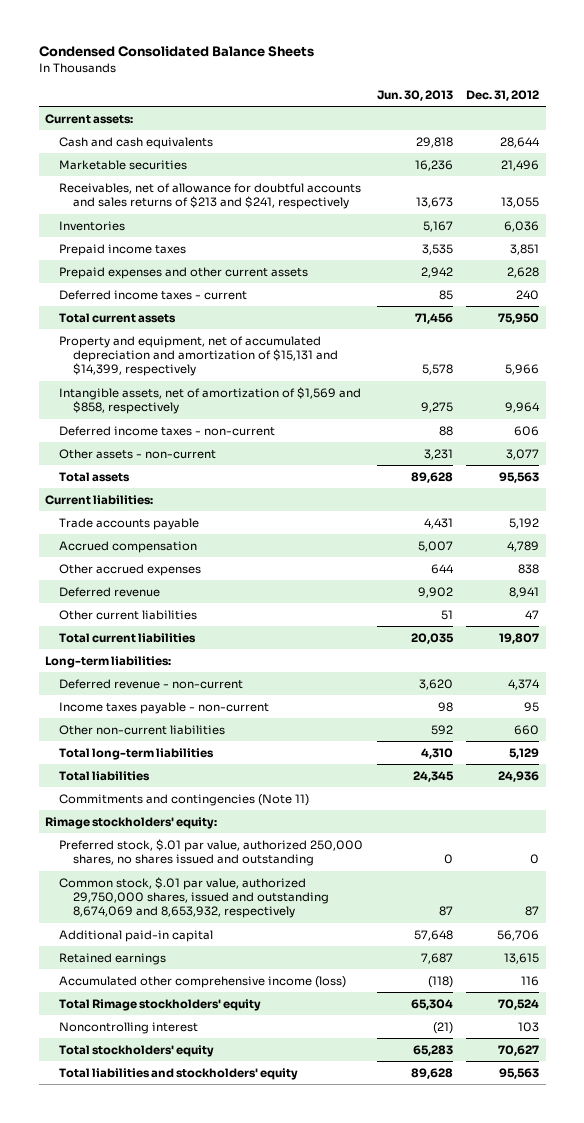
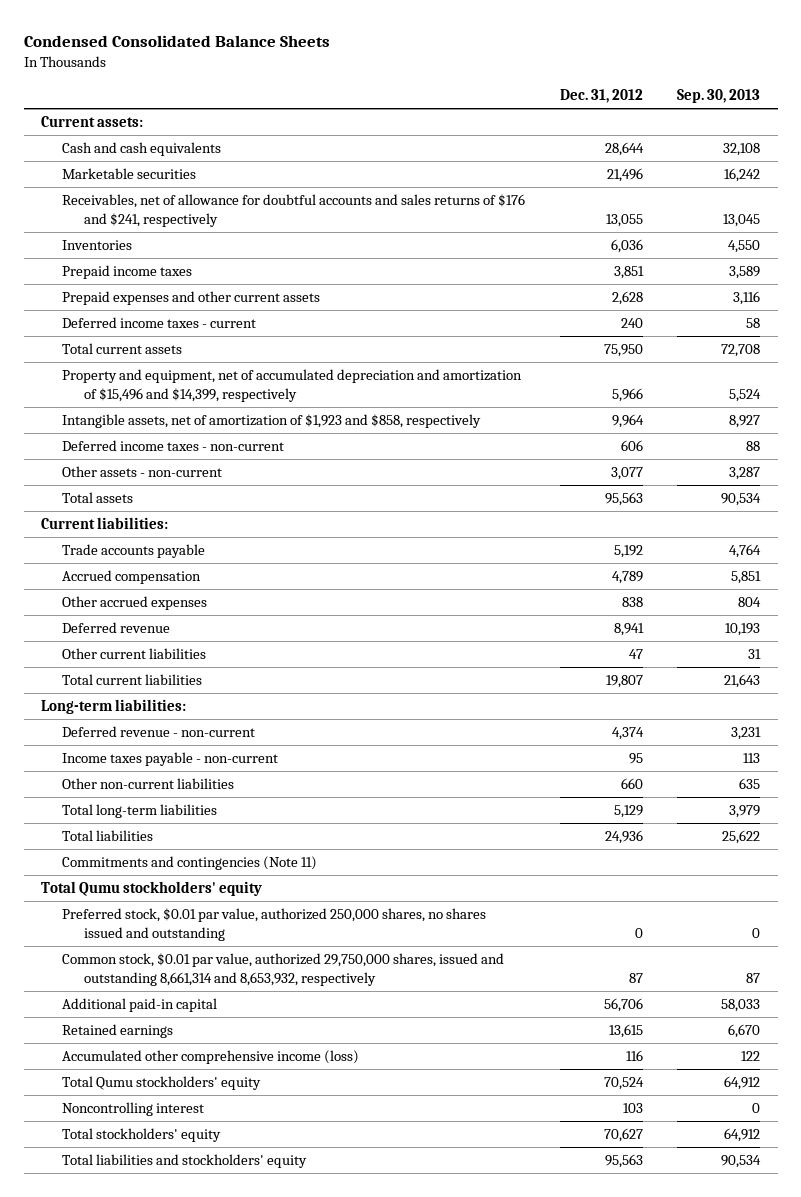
- | Jun. 30, 2013 | Dec. 31, 2012
+ | Dec. 31, 2012 | Sep. 30, 2013
- Receivables, net of allowance for doubtful accounts and sales returns of $213 and $241, respectively | 13,673 | 13,055
+ Receivables, net of allowance for doubtful accounts and sales returns of $176 and $241, respectively | 13,055 | 13,045
- Property and equipment, net of accumulated depreciation and amortization of $15,131 and $14,399, respectively | 5,578 | 5,966
- Intangible assets, net of amortization of $1,569 and $858, respectively | 9,275 | 9,964
+ Property and equipment, net of accumulated depreciation and amortization of $15,496 and $14,399, respectively | 5,966 | 5,524
+ Intangible assets, net of amortization of $1,923 and $858, respectively | 9,964 | 8,927
- Rimage stockholders' equity:
- Preferred stock, $.01 par value, authorized 250,000 shares, no shares issued and outstanding | 0 | 0
- Common stock, $.01 par value, authorized 29,750,000 shares, issued and outstanding 8,674,069 and 8,653,932, respectively | 87 | 87
+ Total Qumu stockholders' equity
+ Preferred stock, $0.01 par value, authorized 250,000 shares, no shares issued and outstanding | 0 | 0
+ Common stock, $0.01 par value, authorized 29,750,000 shares, issued and outstanding 8,661,314 and 8,653,932, respectively | 87 | 87
- Total Rimage stockholders' equity | 65,304 | 70,524
+ Total Qumu stockholders' equity | 70,524 | 64,912

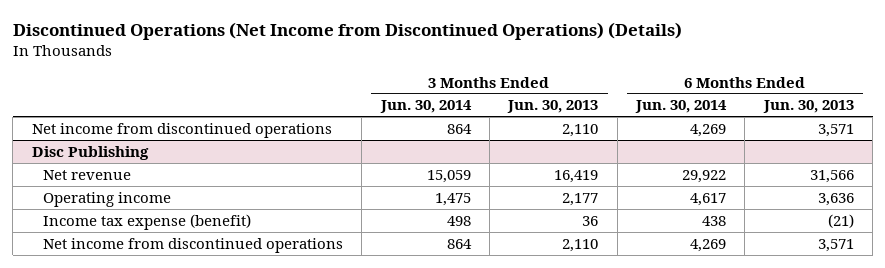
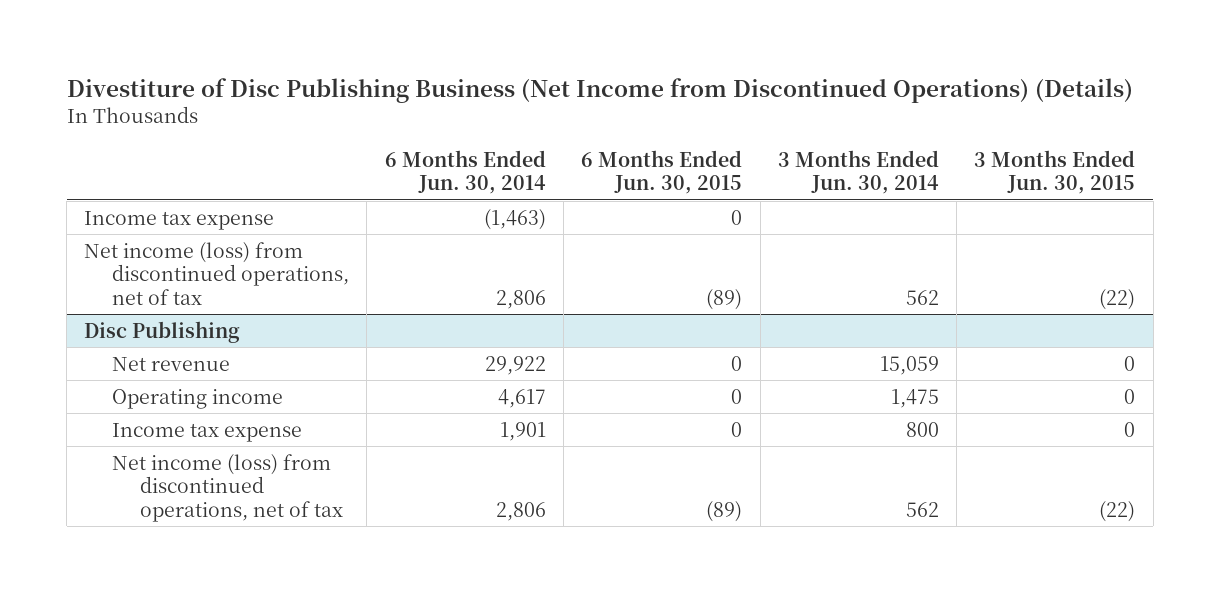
- Discontinued Operations (Net Income from Discontinued Operations) (Details)
+ Divestiture of Disc Publishing Business (Net Income from Discontinued Operations) (Details)
- | 3 Months Ended Jun. 30, 2014 | 3 Months Ended Jun. 30, 2013 | 6 Months Ended Jun. 30, 2014 | 6 Months Ended Jun. 30, 2013
+ | 6 Months Ended Jun. 30, 2014 | 6 Months Ended Jun. 30, 2015 | 3 Months Ended Jun. 30, 2014 | 3 Months Ended Jun. 30, 2015
- Net income from discontinued operations | 864 | 2,110 | 4,269 | 3,571
+ Income tax expense | (1,463) | 0 | |
+ Net income (loss) from discontinued operations, net of tax | 2,806 | (89) | 562 | (22)
@ Disc Publishing
- Income tax expense (benefit) | 498 | 36 | 438 | (21)
- Net income from discontinued operations | 864 | 2,110 | 4,269 | 3,571
+ Income tax expense | 1,901 | 0 | 800 | 0
+ Net income (loss) from discontinued operations, net of tax | 2,806 | (89) | 562 | (22)

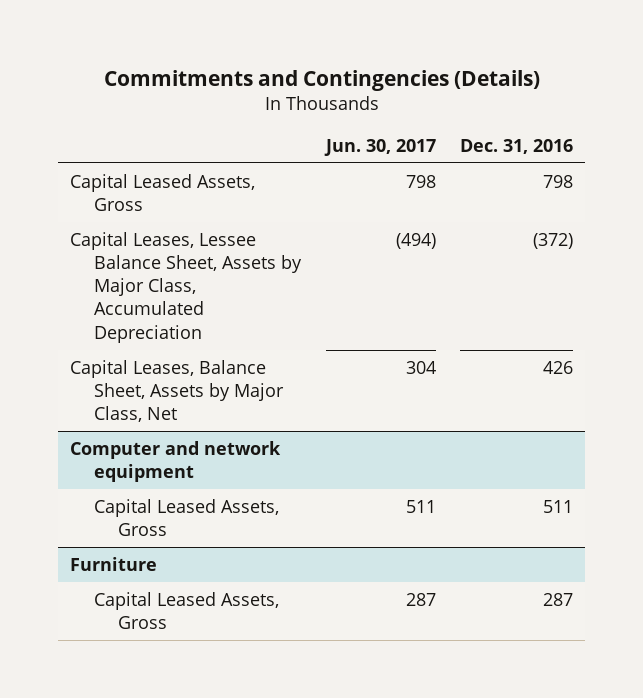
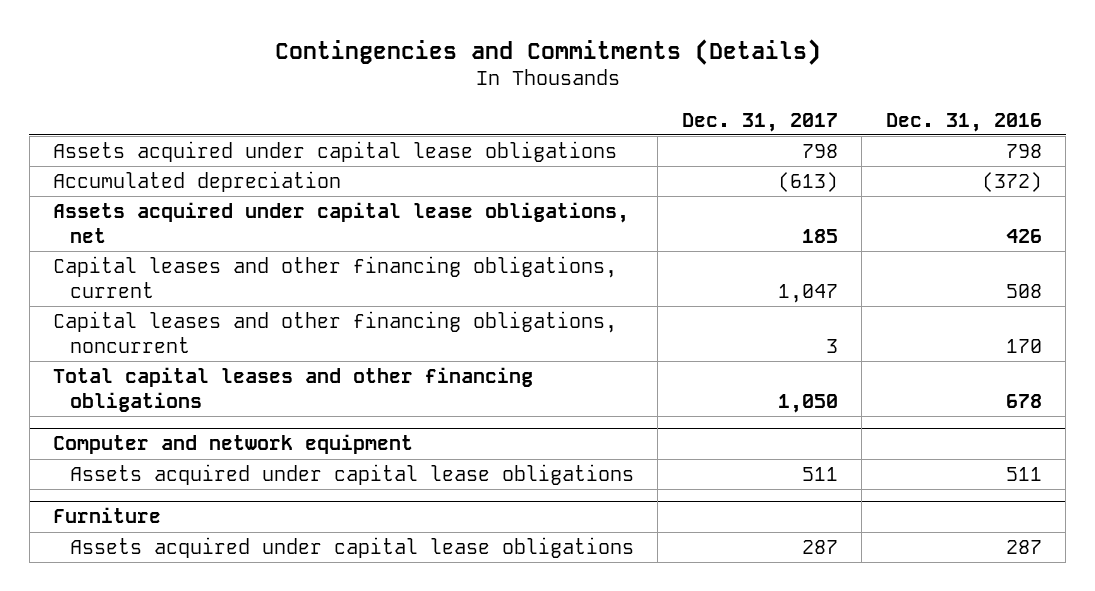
- Commitments and Contingencies (Details)
+ Contingencies and Commitments (Details)
- | Jun. 30, 2017 | Dec. 31, 2016
+ | Dec. 31, 2017 | Dec. 31, 2016
- Capital Leased Assets, Gross | 798 | 798
- Capital Leases, Lessee Balance Sheet, Assets by Major Class, Accumulated Depreciation | (494) | (372)
- Capital Leases, Balance Sheet, Assets by Major Class, Net | 304 | 426
+ Assets acquired under capital lease obligations | 798 | 798
+ Accumulated depreciation | (613) | (372)
+ Assets acquired under capital lease obligations, net | 185 | 426
+ Capital leases and other financing obligations, current | 1,047 | 508
+ Capital leases and other financing obligations, noncurrent | 3 | 170
+ Total capital leases and other financing obligations | 1,050 | 678
@ Computer and network equipment
- Capital Leased Assets, Gross | 511 | 511
+ Assets acquired under capital lease obligations | 511 | 511
@ Furniture
- Capital Leased Assets, Gross | 287 | 287
+ Assets acquired under capital lease obligations | 287 | 287

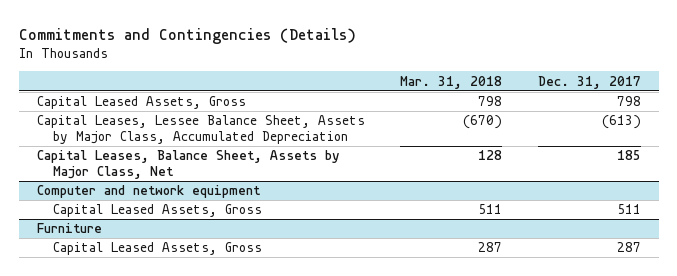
- Contingencies and Commitments (Details)
+ Commitments and Contingencies (Details)
- | Dec. 31, 2017 | Dec. 31, 2016
+ | Mar. 31, 2018 | Dec. 31, 2017
- Assets acquired under capital lease obligations | 798 | 798
- Accumulated depreciation | (613) | (372)
- Assets acquired under capital lease obligations, net | 185 | 426
- Capital leases and other financing obligations, current | 1,047 | 508
- Capital leases and other financing obligations, noncurrent | 3 | 170
- Total capital leases and other financing obligations | 1,050 | 678
+ Capital Leased Assets, Gross | 798 | 798
+ Capital Leases, Lessee Balance Sheet, Assets by Major Class, Accumulated Depreciation | (670) | (613)
+ Capital Leases, Balance Sheet, Assets by Major Class, Net | 128 | 185
@ Computer and network equipment
- Assets acquired under capital lease obligations | 511 | 511
+ Capital Leased Assets, Gross | 511 | 511
@ Furniture
- Assets acquired under capital lease obligations | 287 | 287
+ Capital Leased Assets, Gross | 287 | 287

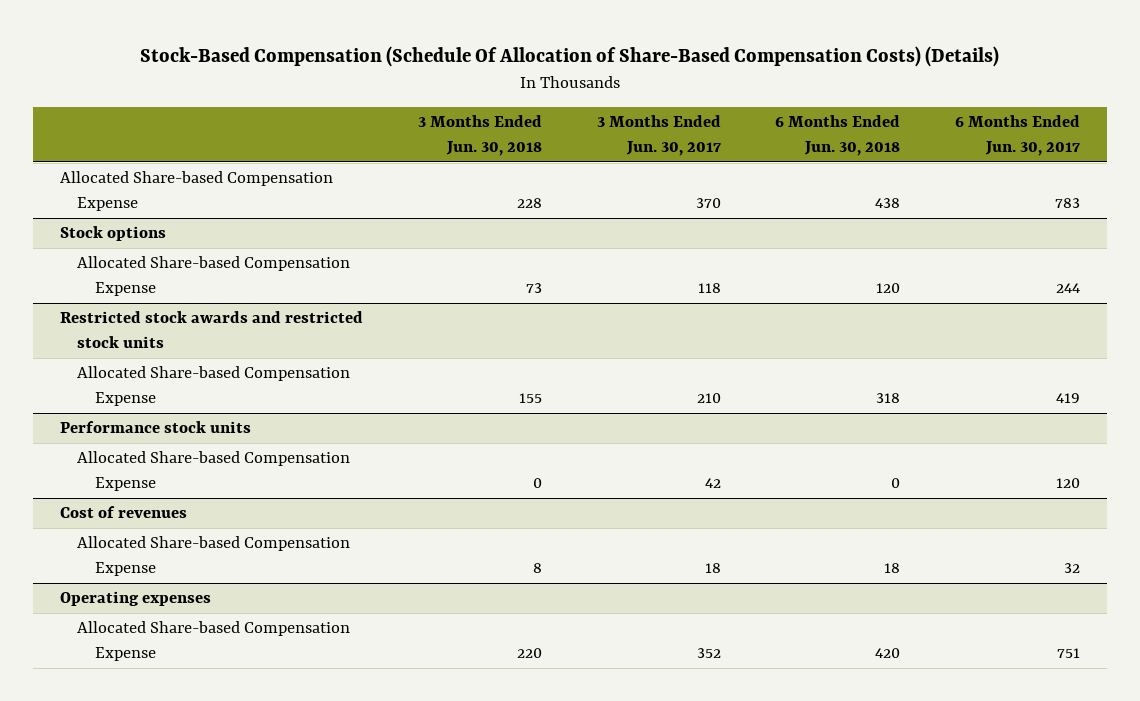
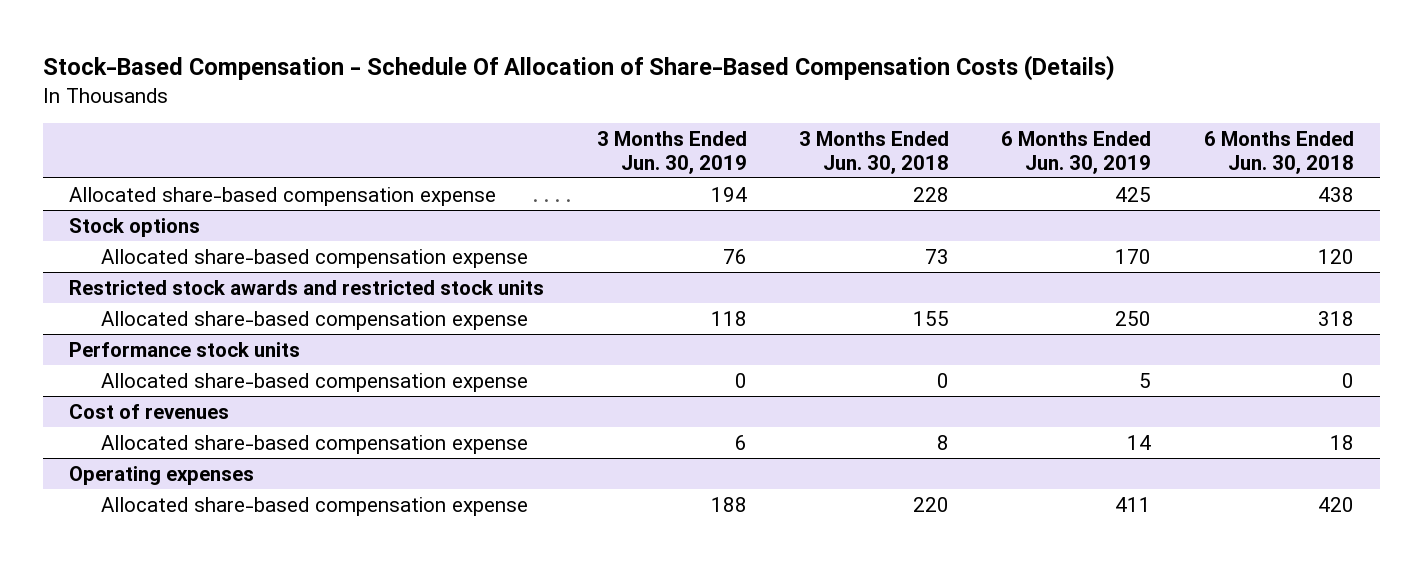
- Stock-Based Compensation (Schedule Of Allocation of Share-Based Compensation Costs) (Details)
+ Stock-Based Compensation - Schedule Of Allocation of Share-Based Compensation Costs (Details)
- | 3 Months Ended Jun. 30, 2018 | 3 Months Ended Jun. 30, 2017 | 6 Months Ended Jun. 30, 2018 | 6 Months Ended Jun. 30, 2017
+ | 3 Months Ended Jun. 30, 2019 | 3 Months Ended Jun. 30, 2018 | 6 Months Ended Jun. 30, 2019 | 6 Months Ended Jun. 30, 2018
- Allocated Share-based Compensation Expense | 228 | 370 | 438 | 783
+ Allocated share-based compensation expense | 194 | 228 | 425 | 438
@ Stock options
- Allocated Share-based Compensation Expense | 73 | 118 | 120 | 244
+ Allocated share-based compensation expense | 76 | 73 | 170 | 120
@ Restricted stock awards and restricted stock units
- Allocated Share-based Compensation Expense | 155 | 210 | 318 | 419
+ Allocated share-based compensation expense | 118 | 155 | 250 | 318
@ Performance stock units
- Allocated Share-based Compensation Expense | 0 | 42 | 0 | 120
+ Allocated share-based compensation expense | 0 | 0 | 5 | 0
@ Cost of revenues
- Allocated Share-based Compensation Expense | 8 | 18 | 18 | 32
+ Allocated share-based compensation expense | 6 | 8 | 14 | 18
@ Operating expenses
- Allocated Share-based Compensation Expense | 220 | 352 | 420 | 751
+ Allocated share-based compensation expense | 188 | 220 | 411 | 420

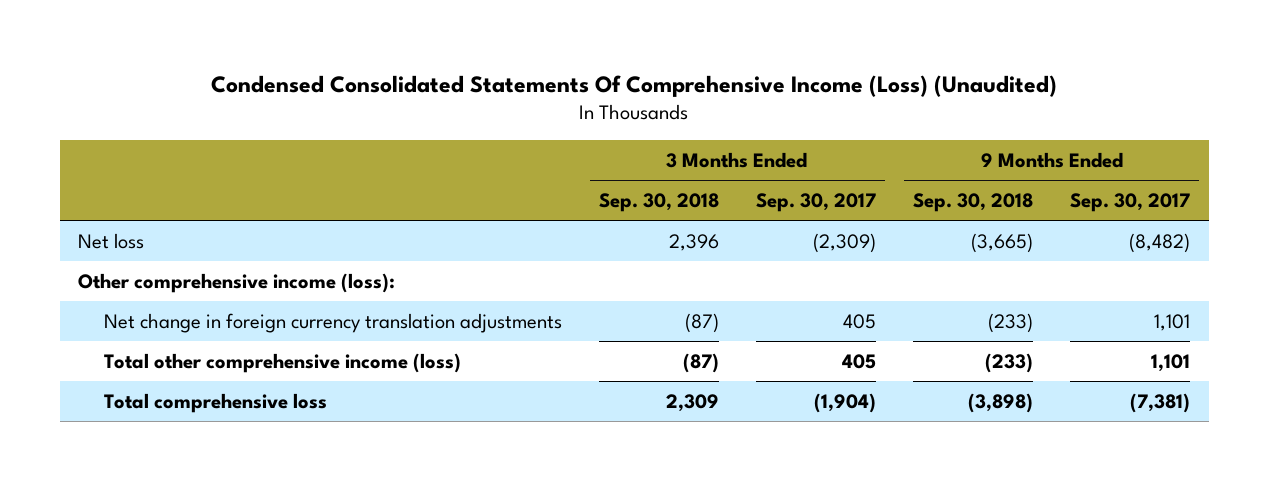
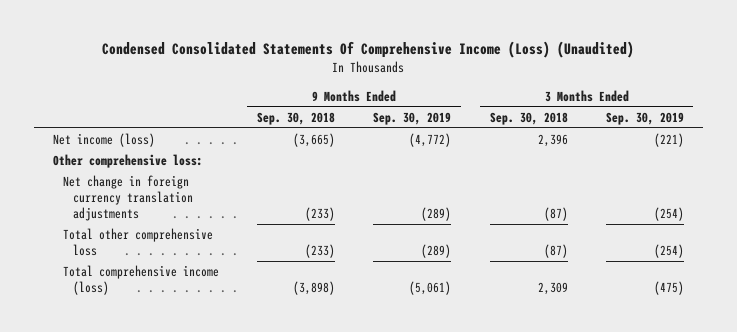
- | 3 Months Ended Sep. 30, 2018 | 3 Months Ended Sep. 30, 2017 | 9 Months Ended Sep. 30, 2018 | 9 Months Ended Sep. 30, 2017
+ | 9 Months Ended Sep. 30, 2018 | 9 Months Ended Sep. 30, 2019 | 3 Months Ended Sep. 30, 2018 | 3 Months Ended Sep. 30, 2019
- Net loss | 2,396 | (2,309) | (3,665) | (8,482)
- Other comprehensive income (loss):
+ Net income (loss) | (3,665) | (4,772) | 2,396 | (221)
+ Other comprehensive loss:
- Total other comprehensive income (loss) | (87) | 405 | (233) | 1,101
- Total comprehensive loss | 2,309 | (1,904) | (3,898) | (7,381)
+ Total other comprehensive loss | (233) | (289) | (87) | (254)
+ Total comprehensive income (loss) | (3,898) | (5,061) | 2,309 | (475)

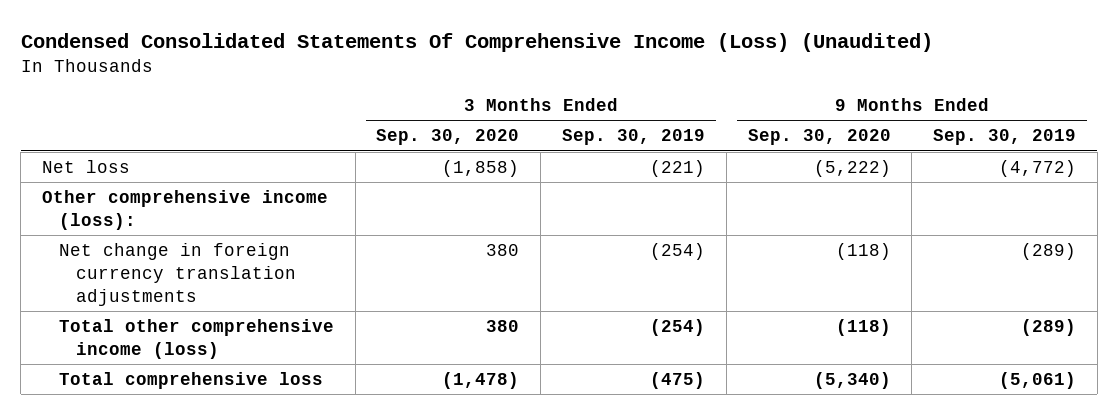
- | 9 Months Ended Sep. 30, 2018 | 9 Months Ended Sep. 30, 2019 | 3 Months Ended Sep. 30, 2018 | 3 Months Ended Sep. 30, 2019
+ | 3 Months Ended Sep. 30, 2020 | 3 Months Ended Sep. 30, 2019 | 9 Months Ended Sep. 30, 2020 | 9 Months Ended Sep. 30, 2019
- Net income (loss) | (3,665) | (4,772) | 2,396 | (221)
- Other comprehensive loss:
+ Net loss | (1,858) | (221) | (5,222) | (4,772)
+ Other comprehensive income (loss):
- Total other comprehensive loss | (233) | (289) | (87) | (254)
- Total comprehensive income (loss) | (3,898) | (5,061) | 2,309 | (475)
+ Total other comprehensive income (loss) | 380 | (254) | (118) | (289)
+ Total comprehensive loss | (1,478) | (475) | (5,340) | (5,061)

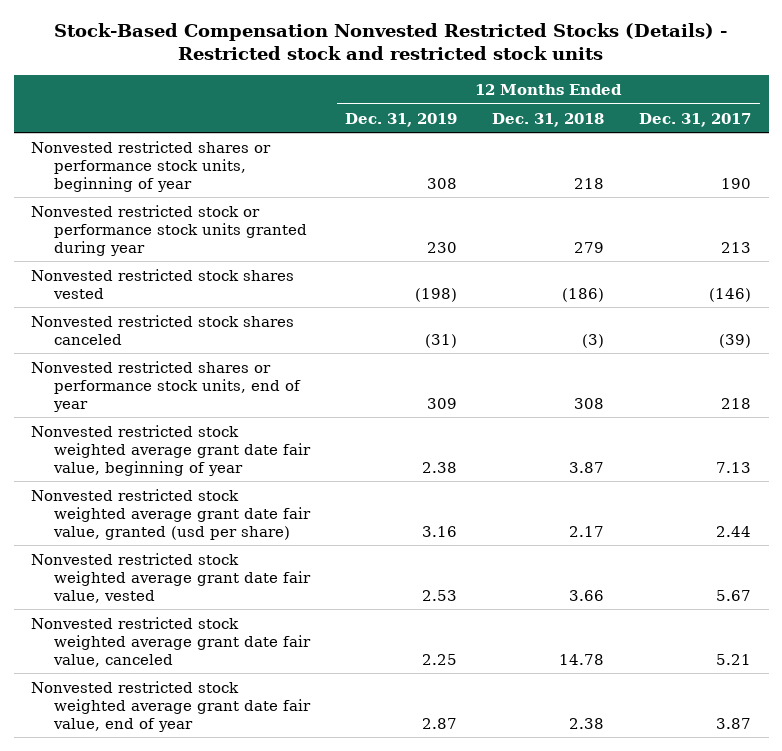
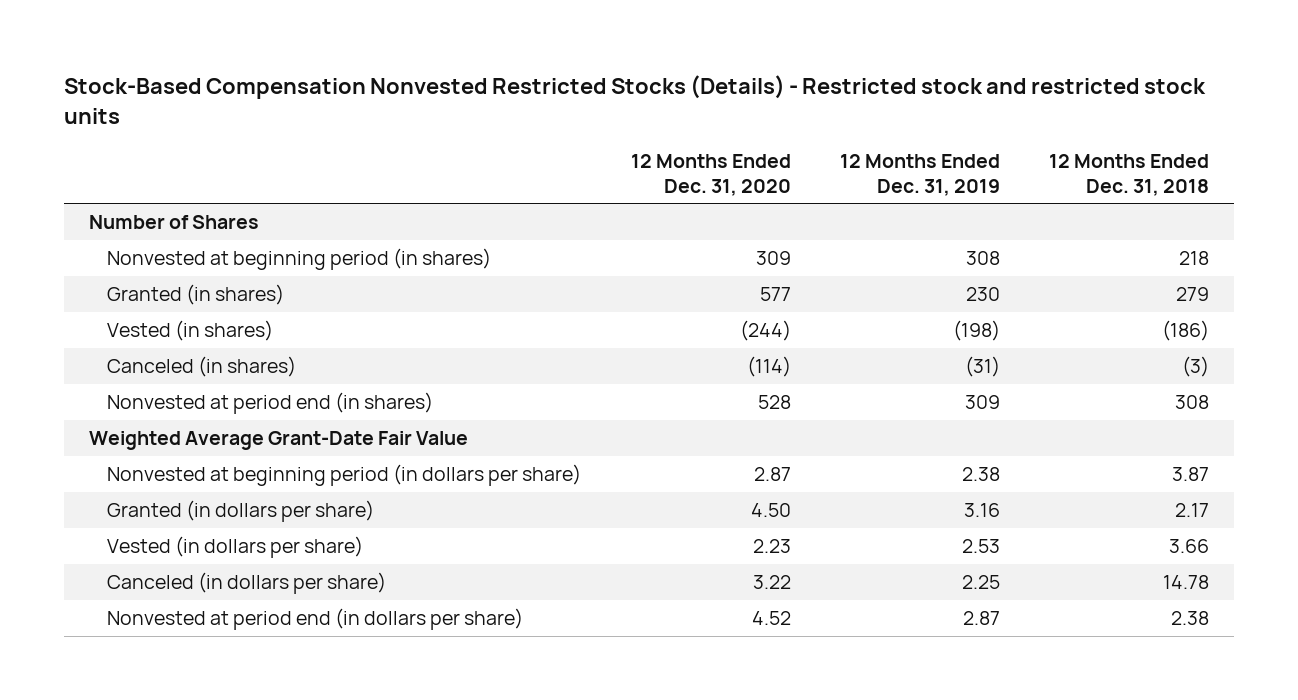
- | 12 Months Ended Dec. 31, 2019 | 12 Months Ended Dec. 31, 2018 | 12 Months Ended Dec. 31, 2017
+ | 12 Months Ended Dec. 31, 2020 | 12 Months Ended Dec. 31, 2019 | 12 Months Ended Dec. 31, 2018
- Nonvested restricted shares or performance stock units, beginning of year | 308 | 218 | 190
- Nonvested restricted stock or performance stock units granted during year | 230 | 279 | 213
- Nonvested restricted stock shares vested | (198) | (186) | (146)
- Nonvested restricted stock shares canceled | (31) | (3) | (39)
- Nonvested restricted shares or performance stock units, end of year | 309 | 308 | 218
- Nonvested restricted stock weighted average grant date fair value, beginning of year | 2.38 | 3.87 | 7.13
- Nonvested restricted stock weighted average grant date fair value, granted (usd per share) | 3.16 | 2.17 | 2.44
- Nonvested restricted stock weighted average grant date fair value, vested | 2.53 | 3.66 | 5.67
- Nonvested restricted stock weighted average grant date fair value, canceled | 2.25 | 14.78 | 5.21
- Nonvested restricted stock weighted average grant date fair value, end of year | 2.87 | 2.38 | 3.87
+ Number of Shares
+ Nonvested at beginning period (in shares) | 309 | 308 | 218
+ Granted (in shares) | 577 | 230 | 279
+ Vested (in shares) | (244) | (198) | (186)
+ Canceled (in shares) | (114) | (31) | (3)
+ Nonvested at period end (in shares) | 528 | 309 | 308
+ Weighted Average Grant-Date Fair Value
+ Nonvested at beginning period (in dollars per share) | 2.87 | 2.38 | 3.87
+ Granted (in dollars per share) | 4.50 | 3.16 | 2.17
+ Vested (in dollars per share) | 2.23 | 2.53 | 3.66
+ Canceled (in dollars per share) | 3.22 | 2.25 | 14.78
+ Nonvested at period end (in dollars per share) | 4.52 | 2.87 | 2.38

